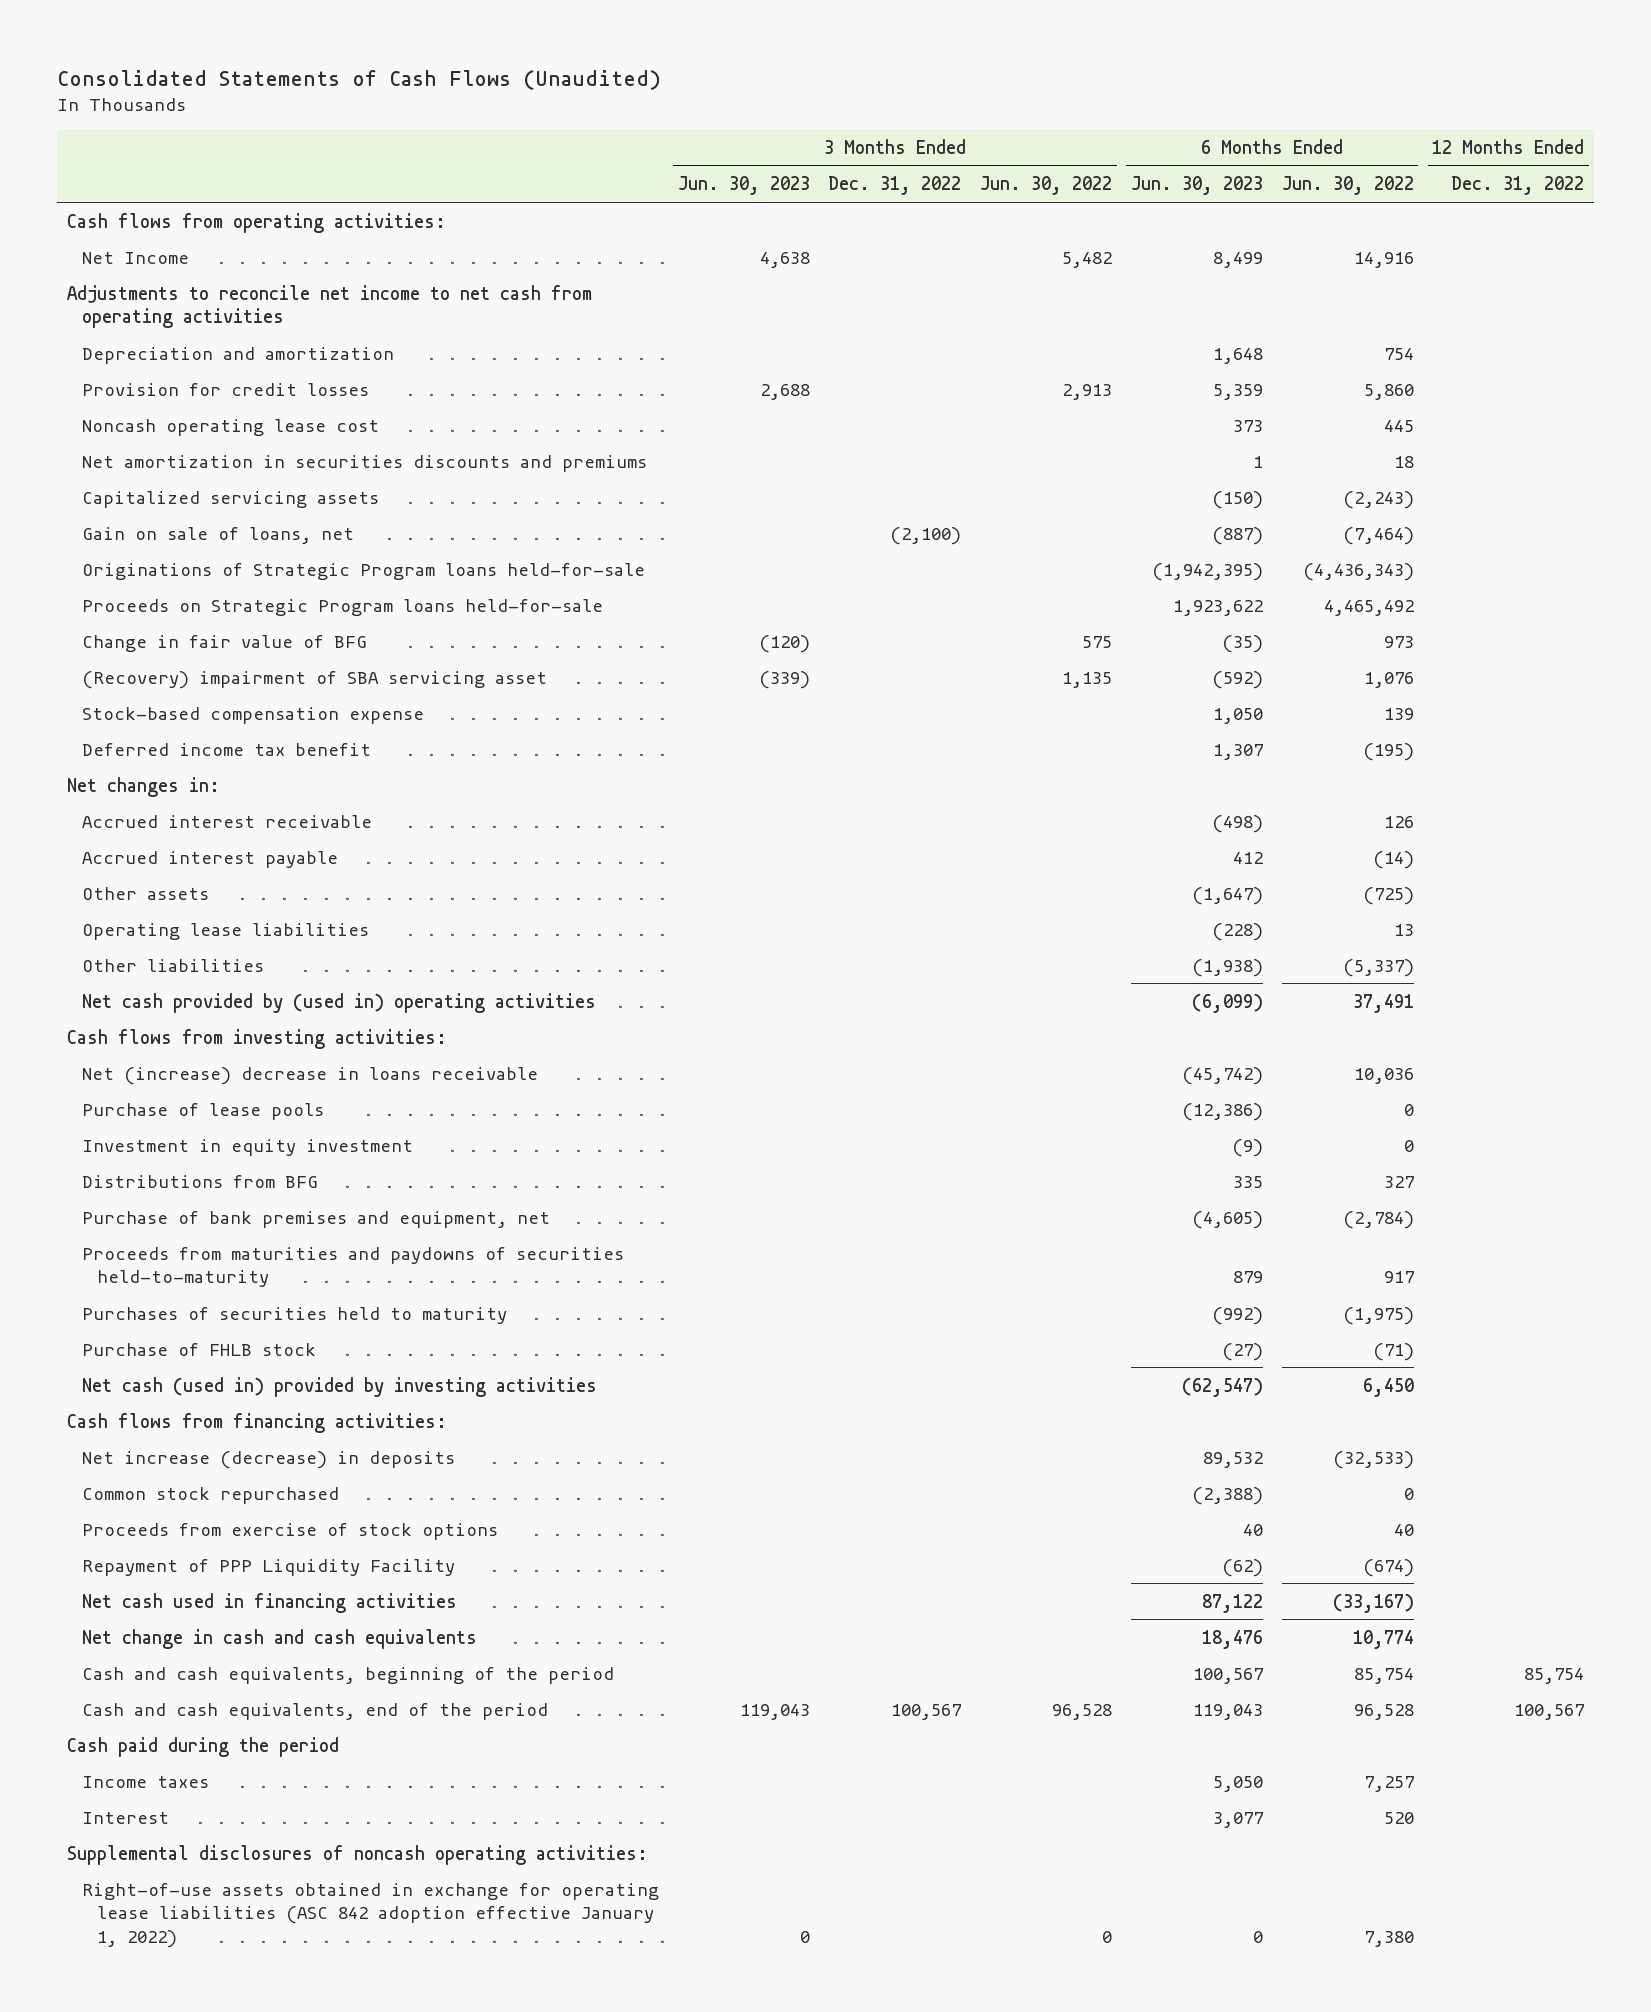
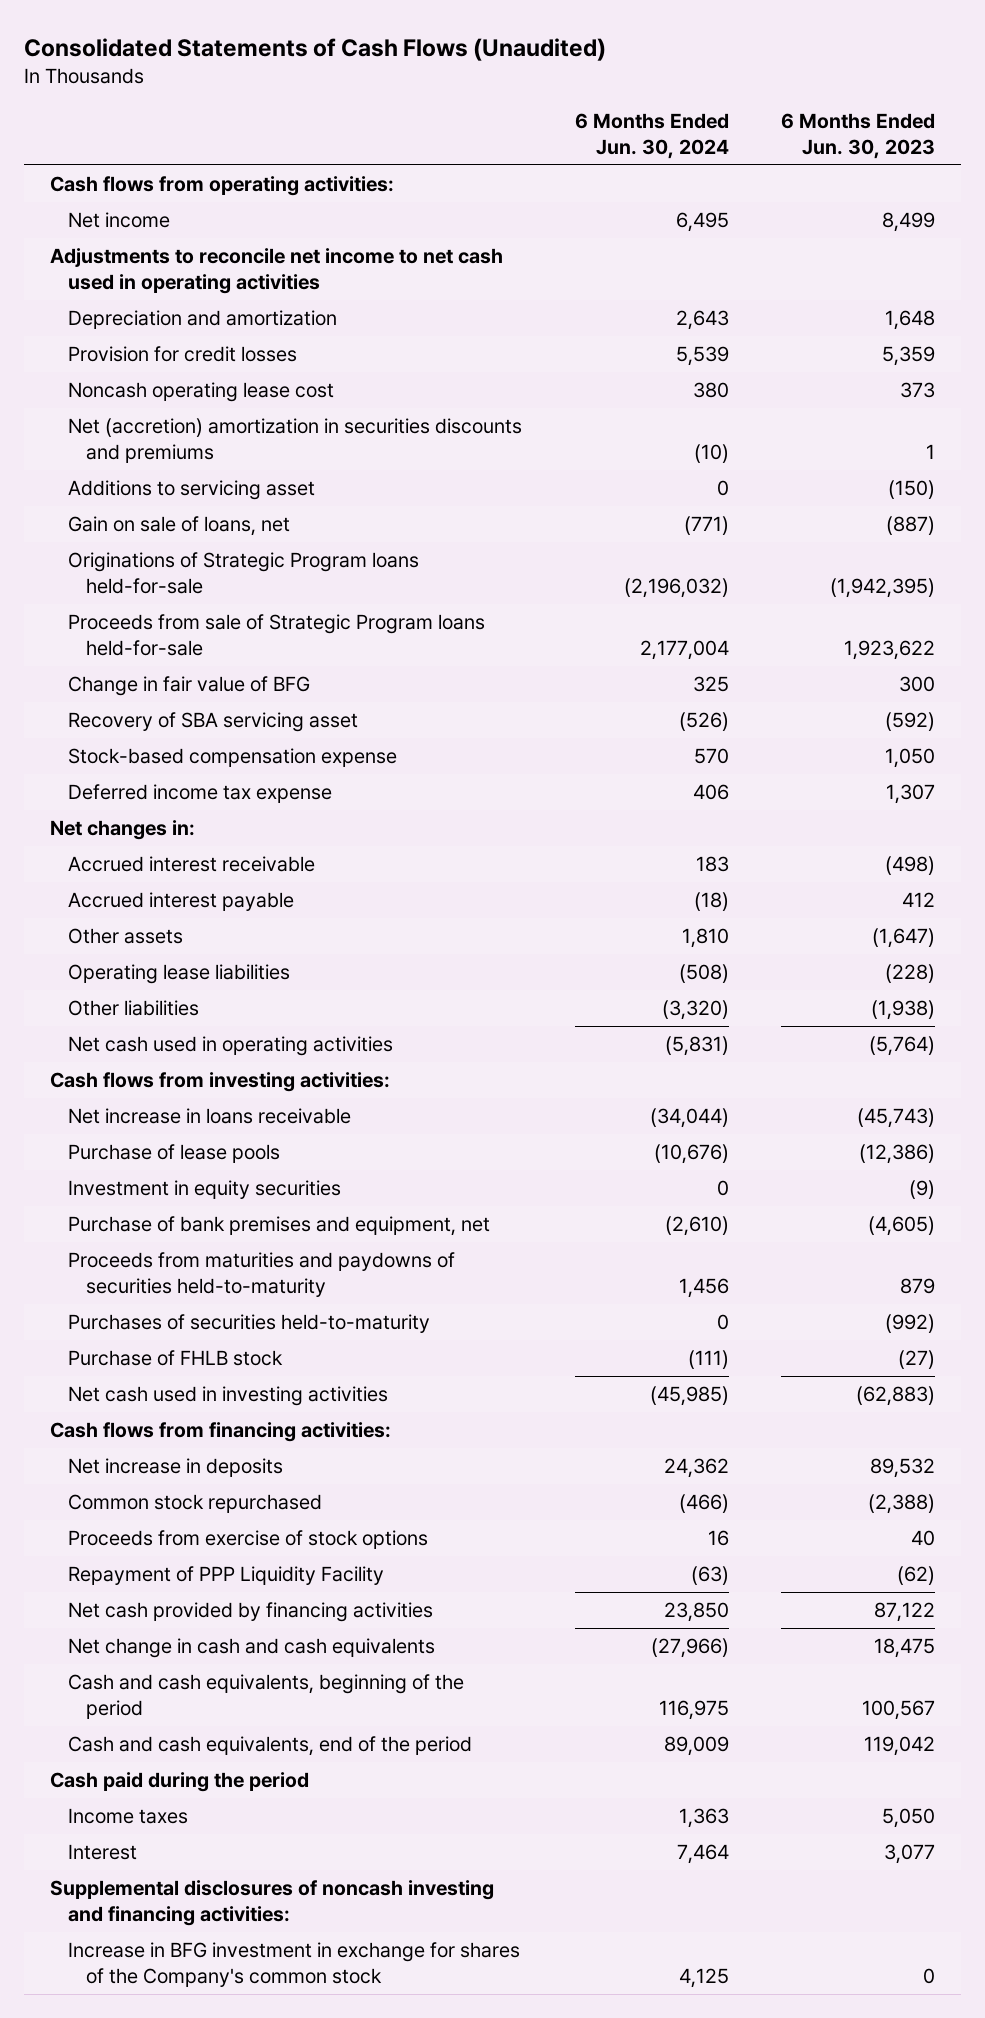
- | 3 Months Ended Jun. 30, 2023 | 3 Months Ended Dec. 31, 2022 | 3 Months Ended Jun. 30, 2022 | 6 Months Ended Jun. 30, 2023 | 6 Months Ended Jun. 30, 2022 | 12 Months Ended Dec. 31, 2022
+ | 6 Months Ended Jun. 30, 2024 | 6 Months Ended Jun. 30, 2023
- Net Income | 4,638 | | 5,482 | 8,499 | 14,916 |
- Adjustments to reconcile net income to net cash from operating activities
+ Net income | 6,495 | 8,499
+ Adjustments to reconcile net income to net cash used in operating activities
- Net amortization in securities discounts and premiums | | | | 1 | 18 |
- Capitalized servicing assets | | | | (150) | (2,243) |
+ Net (accretion) amortization in securities discounts and premiums | (10) | 1
+ Additions to servicing asset | 0 | (150)
- Proceeds on Strategic Program loans held-for-sale | | | | 1,923,622 | 4,465,492 |
- Change in fair value of BFG | (120) | | 575 | (35) | 973 |
- (Recovery) impairment of SBA servicing asset | (339) | | 1,135 | (592) | 1,076 |
+ Proceeds from sale of Strategic Program loans held-for-sale | 2,177,004 | 1,923,622
+ Change in fair value of BFG | 325 | 300
+ Recovery of SBA servicing asset | (526) | (592)
- Deferred income tax benefit | | | | 1,307 | (195) |
+ Deferred income tax expense | 406 | 1,307
- Net cash provided by (used in) operating activities | | | | (6,099) | 37,491 |
+ Net cash used in operating activities | (5,831) | (5,764)
- Net (increase) decrease in loans receivable | | | | (45,742) | 10,036 |
+ Net increase in loans receivable | (34,044) | (45,743)
- Investment in equity investment | | | | (9) | 0 |
- Distributions from BFG | | | | 335 | 327 |
+ Investment in equity securities | 0 | (9)
- Purchases of securities held to maturity | | | | (992) | (1,975) |
+ Purchases of securities held-to-maturity | 0 | (992)
- Net cash (used in) provided by investing activities | | | | (62,547) | 6,450 |
+ Net cash used in investing activities | (45,985) | (62,883)
- Net increase (decrease) in deposits | | | | 89,532 | (32,533) |
+ Net increase in deposits | 24,362 | 89,532
- Net cash used in financing activities | | | | 87,122 | (33,167) |
- Net change in cash and cash equivalents | | | | 18,476 | 10,774 |
+ Net cash provided by financing activities | 23,850 | 87,122
+ Net change in cash and cash equivalents | (27,966) | 18,475
- Cash and cash equivalents, end of the period | 119,043 | 100,567 | 96,528 | 119,043 | 96,528 | 100,567
+ Cash and cash equivalents, end of the period | 89,009 | 119,042
- Supplemental disclosures of noncash operating activities:
- Right-of-use assets obtained in exchange for operating lease liabilities (ASC 842 adoption effective January 1, 2022) | 0 | | 0 | 0 | 7,380 |
+ Supplemental disclosures of noncash investing and financing activities:
+ Increase in BFG investment in exchange for shares of the Company's common stock | 4,125 | 0

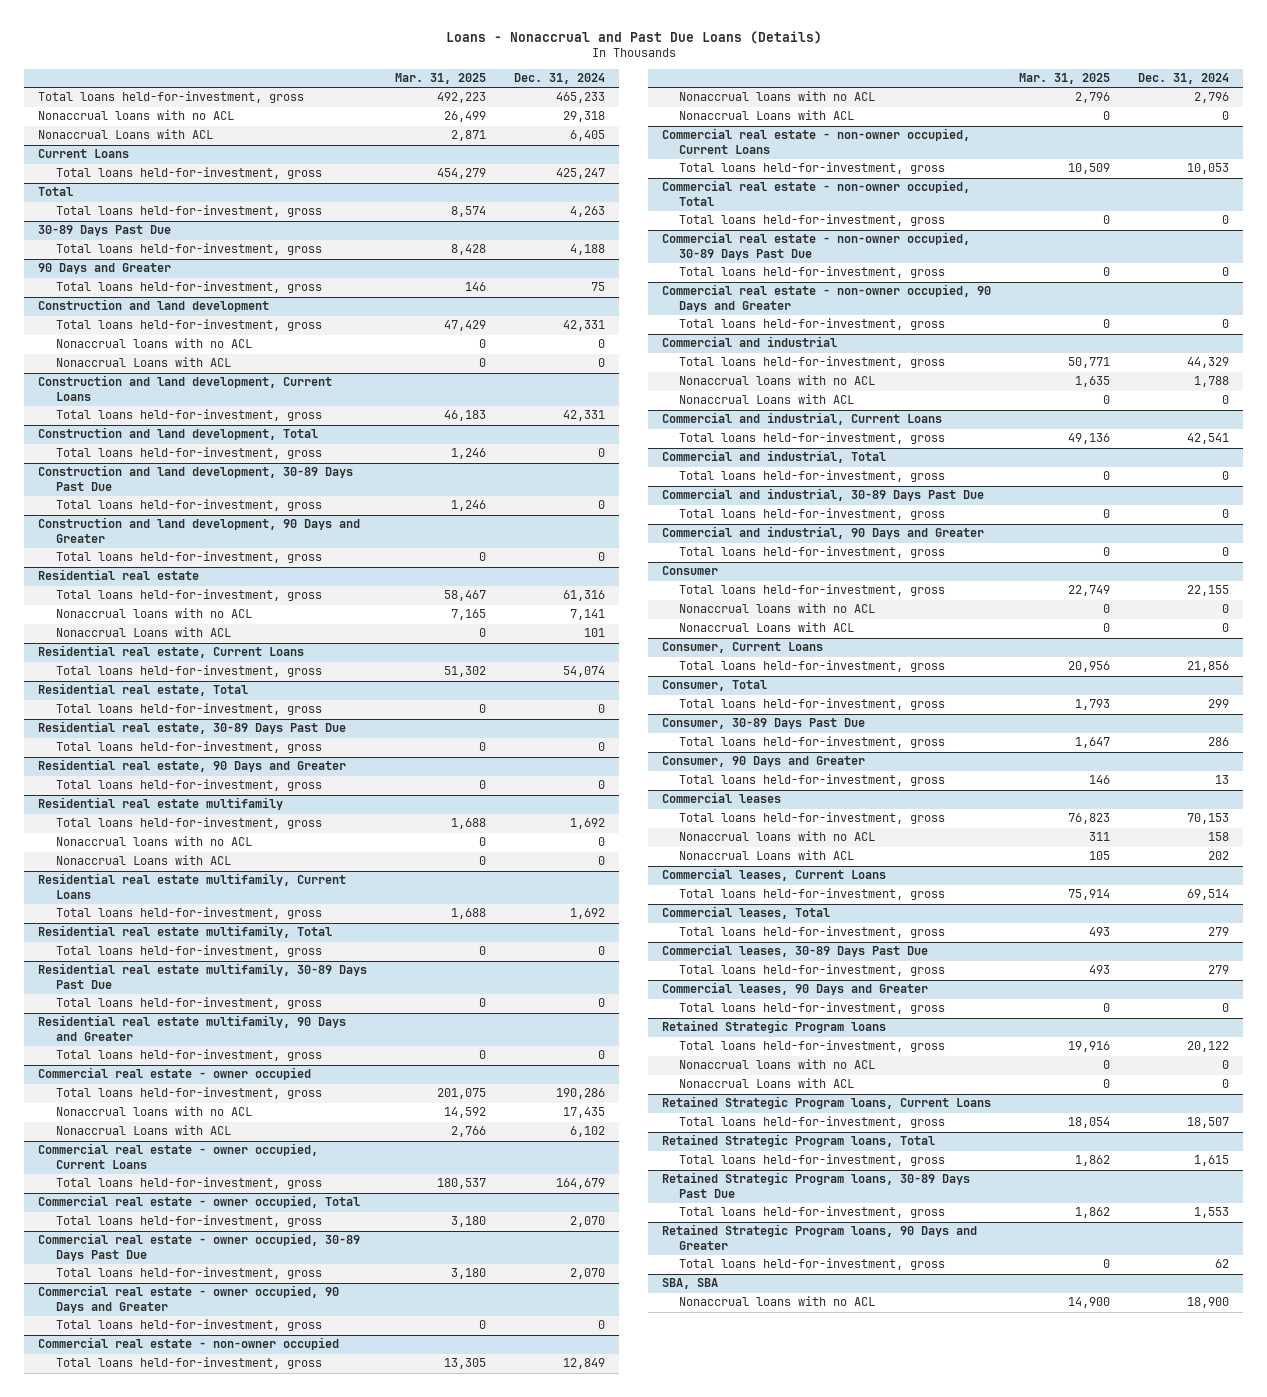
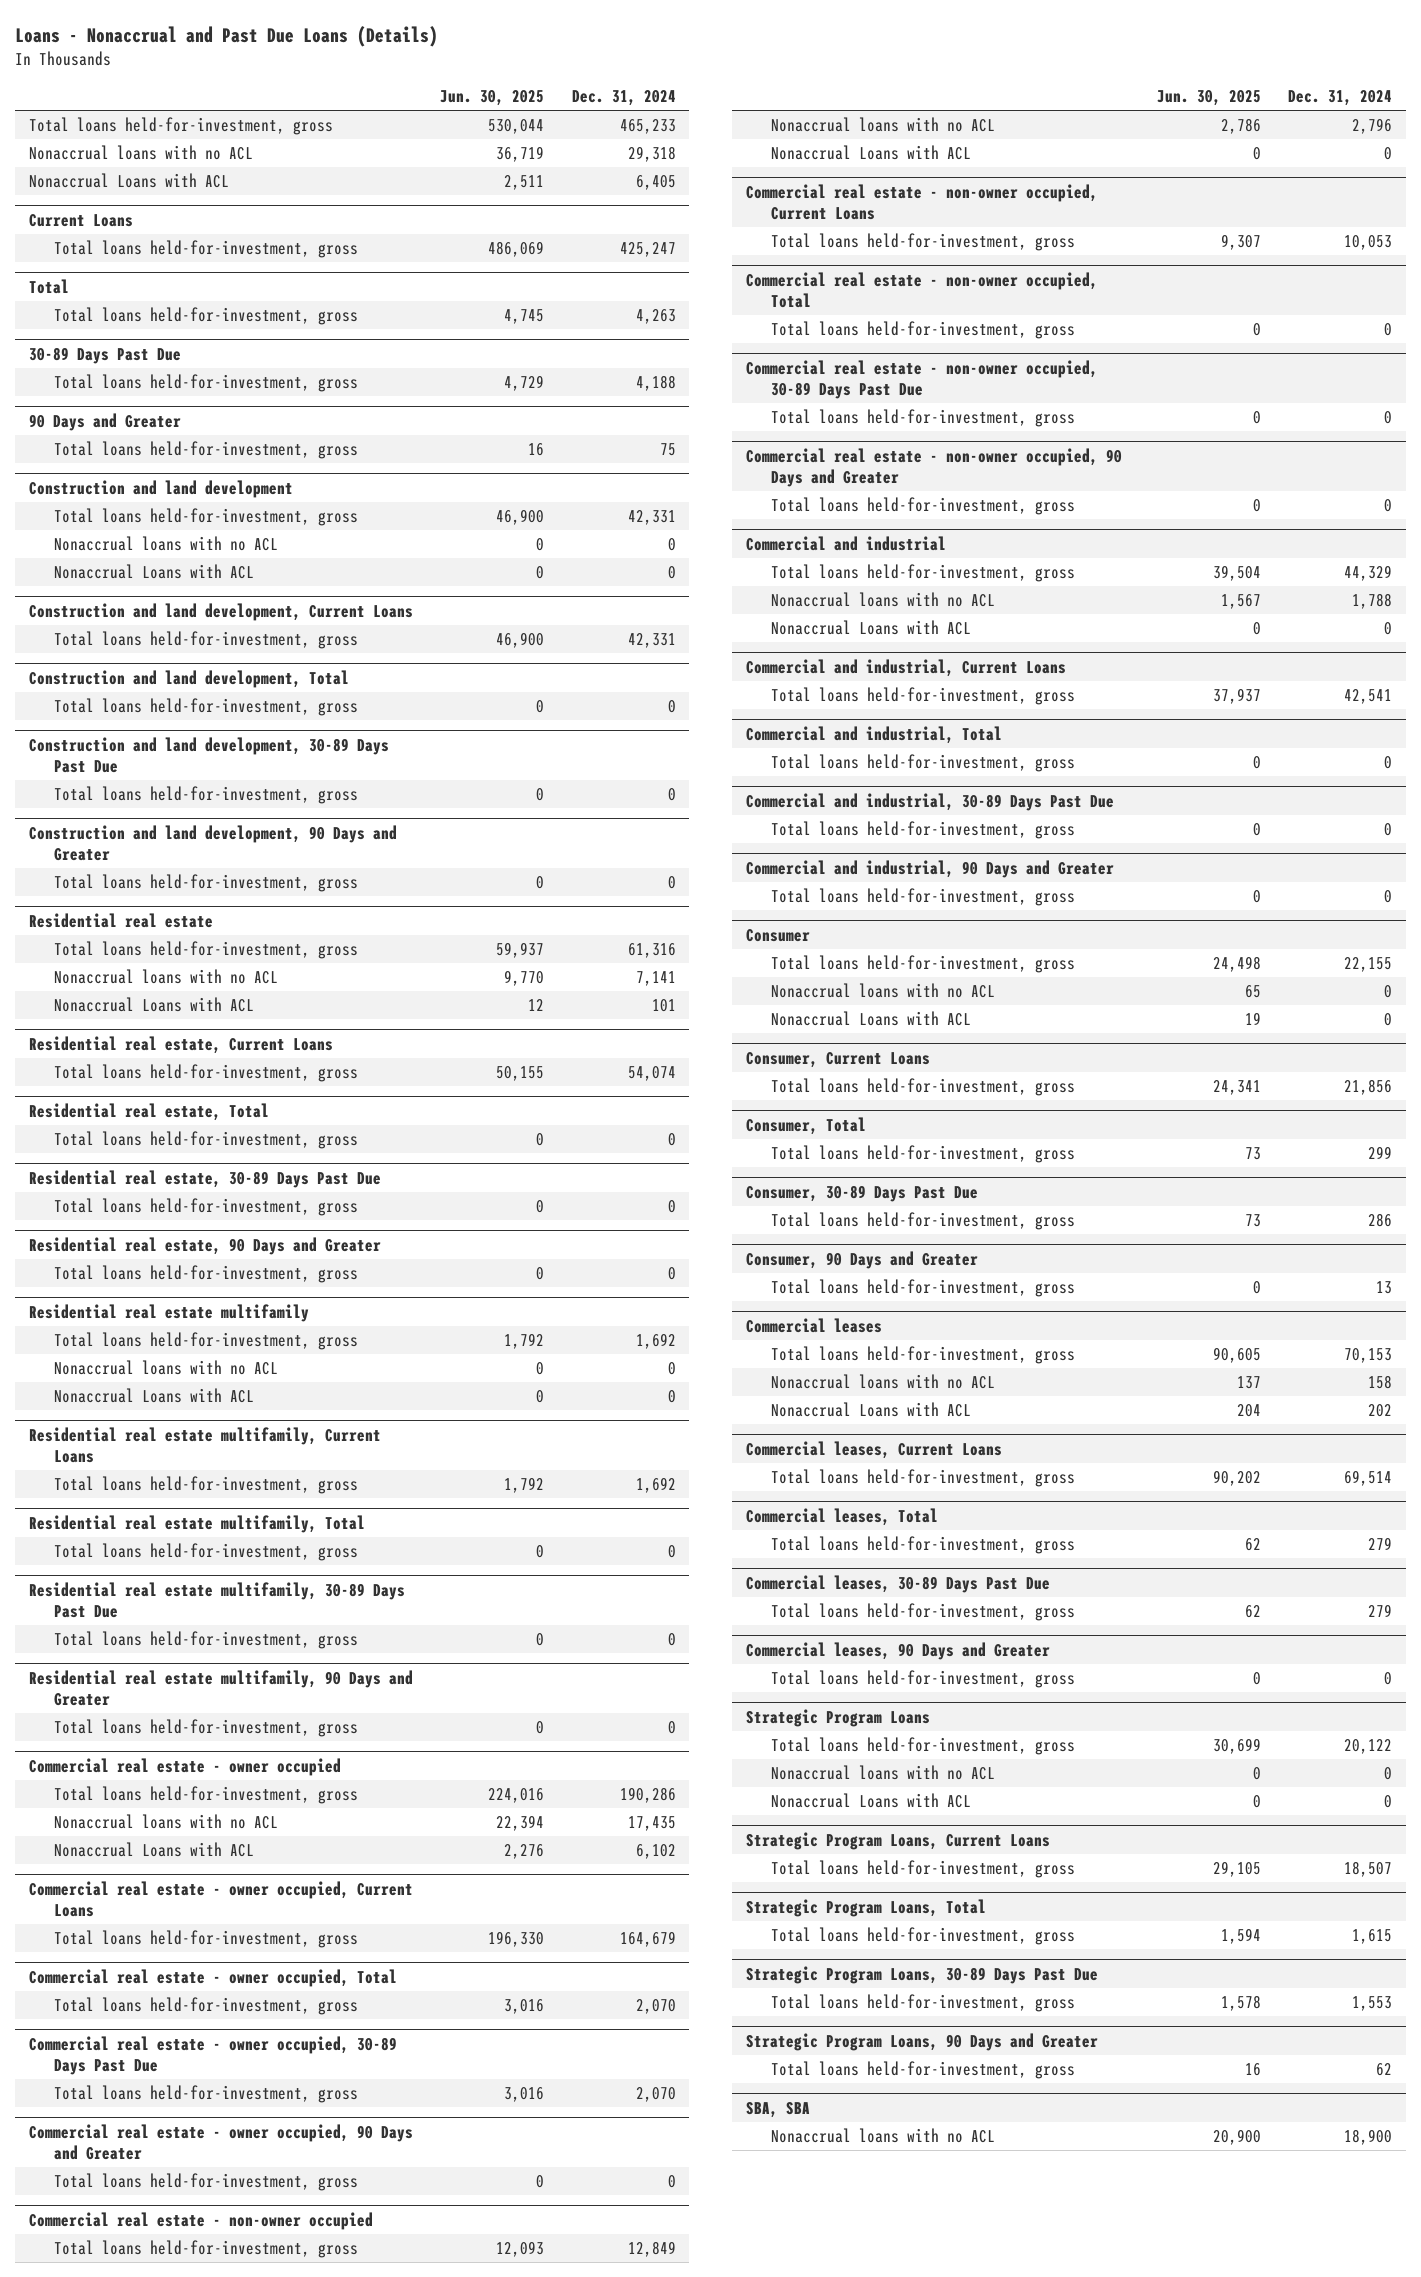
- | Mar. 31, 2025 | Dec. 31, 2024
+ | Jun. 30, 2025 | Dec. 31, 2024
- Retained Strategic Program loans
+ Strategic Program Loans
- Retained Strategic Program loans, Current Loans
+ Strategic Program Loans, Current Loans
- Retained Strategic Program loans, Total
+ Strategic Program Loans, Total
- Retained Strategic Program loans, 30-89 Days Past Due
+ Strategic Program Loans, 30-89 Days Past Due
- Retained Strategic Program loans, 90 Days and Greater
+ Strategic Program Loans, 90 Days and Greater

